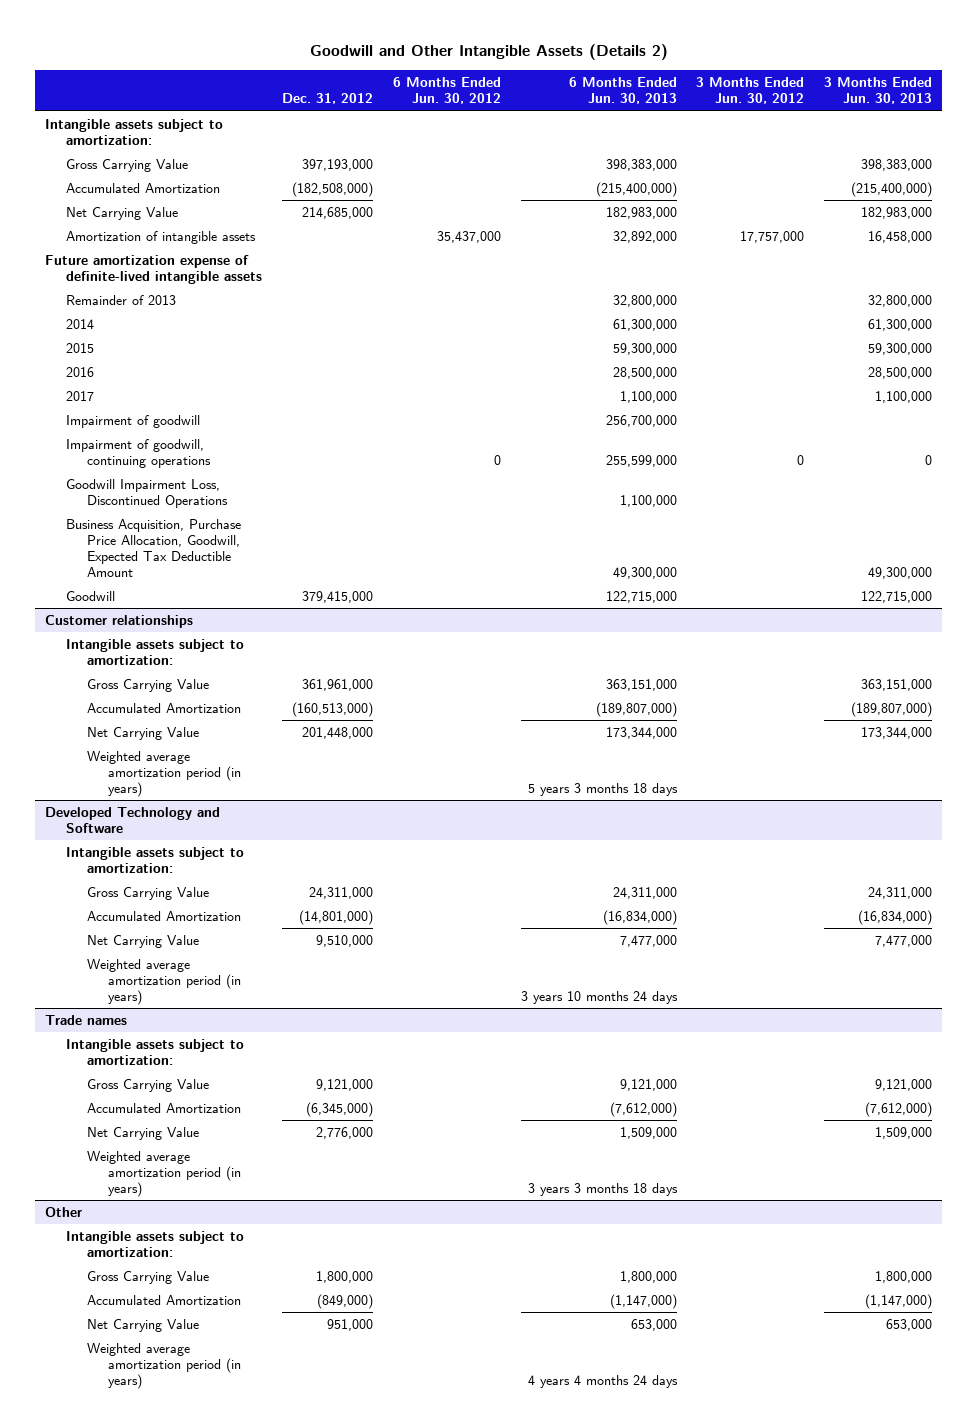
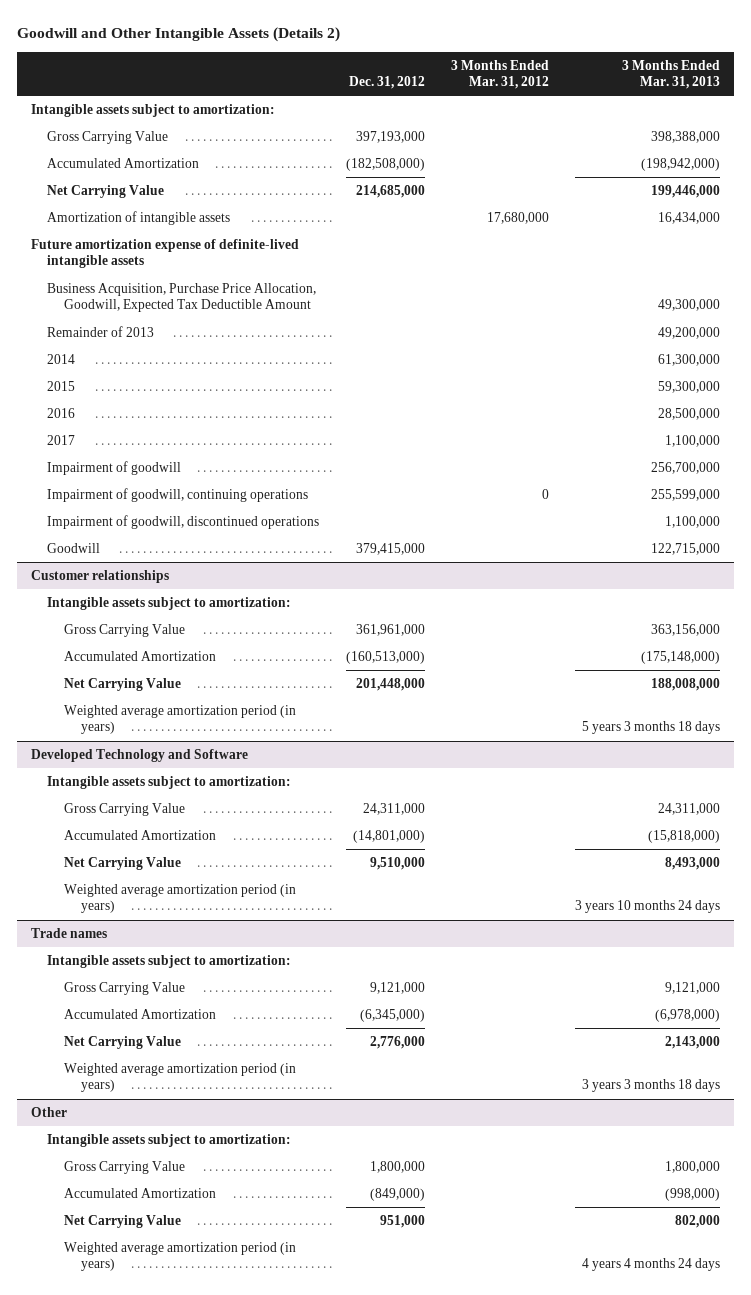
- | Dec. 31, 2012 | 6 Months Ended Jun. 30, 2012 | 6 Months Ended Jun. 30, 2013 | 3 Months Ended Jun. 30, 2012 | 3 Months Ended Jun. 30, 2013
+ | Dec. 31, 2012 | 3 Months Ended Mar. 31, 2012 | 3 Months Ended Mar. 31, 2013
moved up: Business Acquisition, Purchase Price Allocation, Goodwill, Expected Tax Deductible Amount | | | 49,300,000
- Goodwill Impairment Loss, Discontinued Operations | | | 1,100,000 | |
+ Impairment of goodwill, discontinued operations | | | 1,100,000

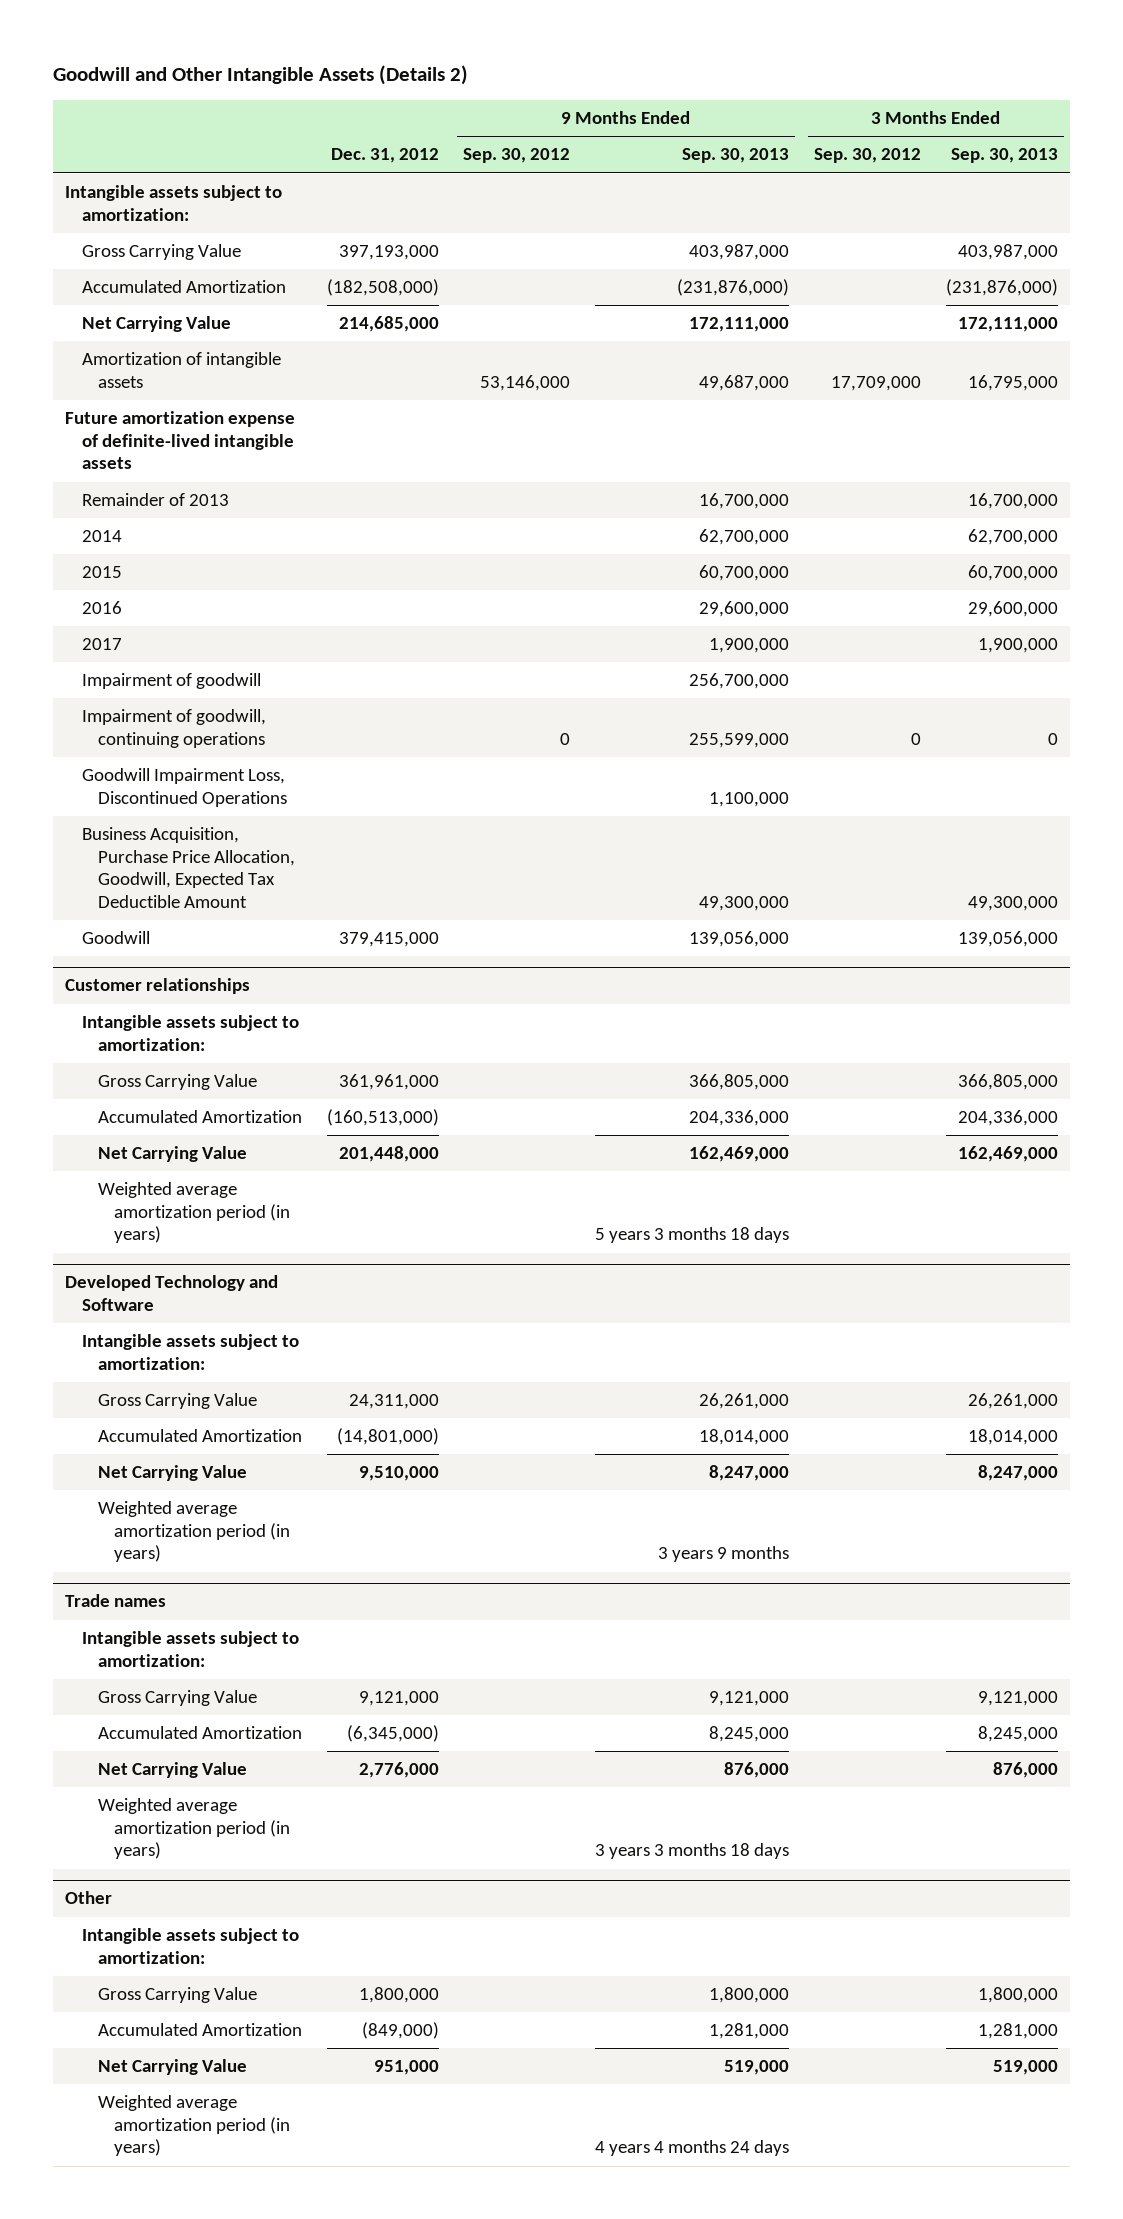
- | Dec. 31, 2012 | 3 Months Ended Mar. 31, 2012 | 3 Months Ended Mar. 31, 2013
+ | Dec. 31, 2012 | 9 Months Ended Sep. 30, 2012 | 9 Months Ended Sep. 30, 2013 | 3 Months Ended Sep. 30, 2012 | 3 Months Ended Sep. 30, 2013
- Impairment of goodwill, discontinued operations | | | 1,100,000
+ Goodwill Impairment Loss, Discontinued Operations | | | 1,100,000 | |
moved down: Business Acquisition, Purchase Price Allocation, Goodwill, Expected Tax Deductible Amount | | | 49,300,000 | | 49,300,000

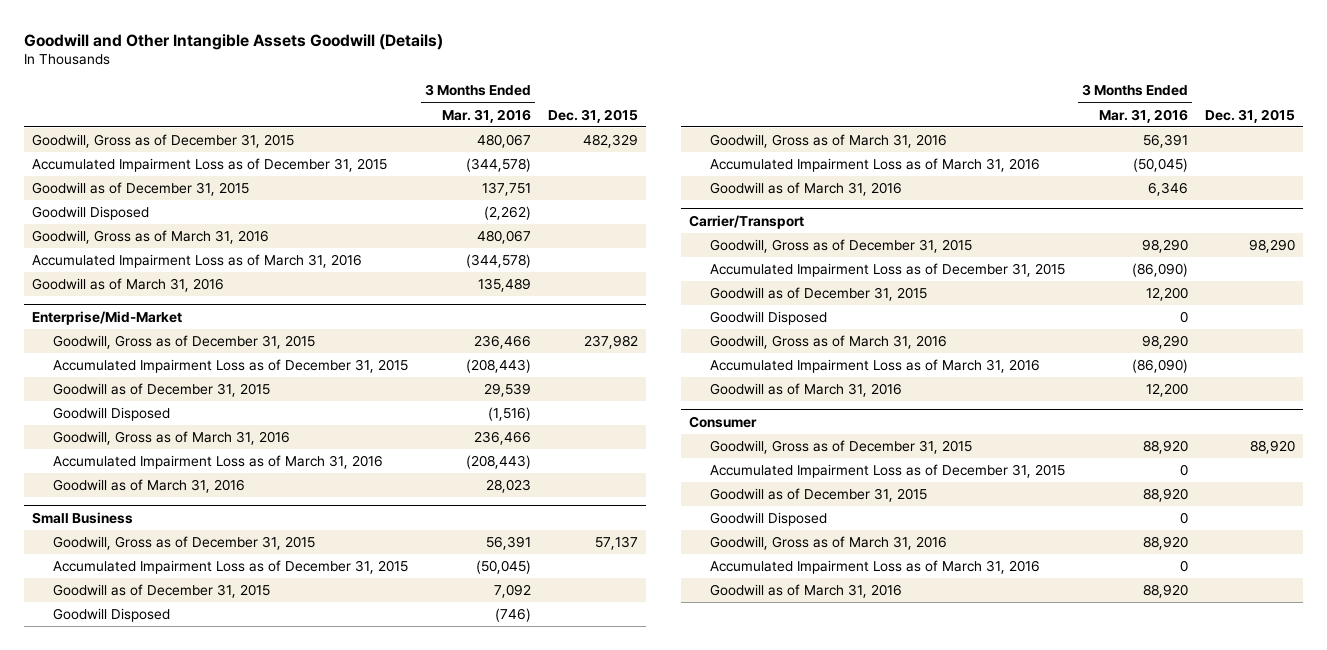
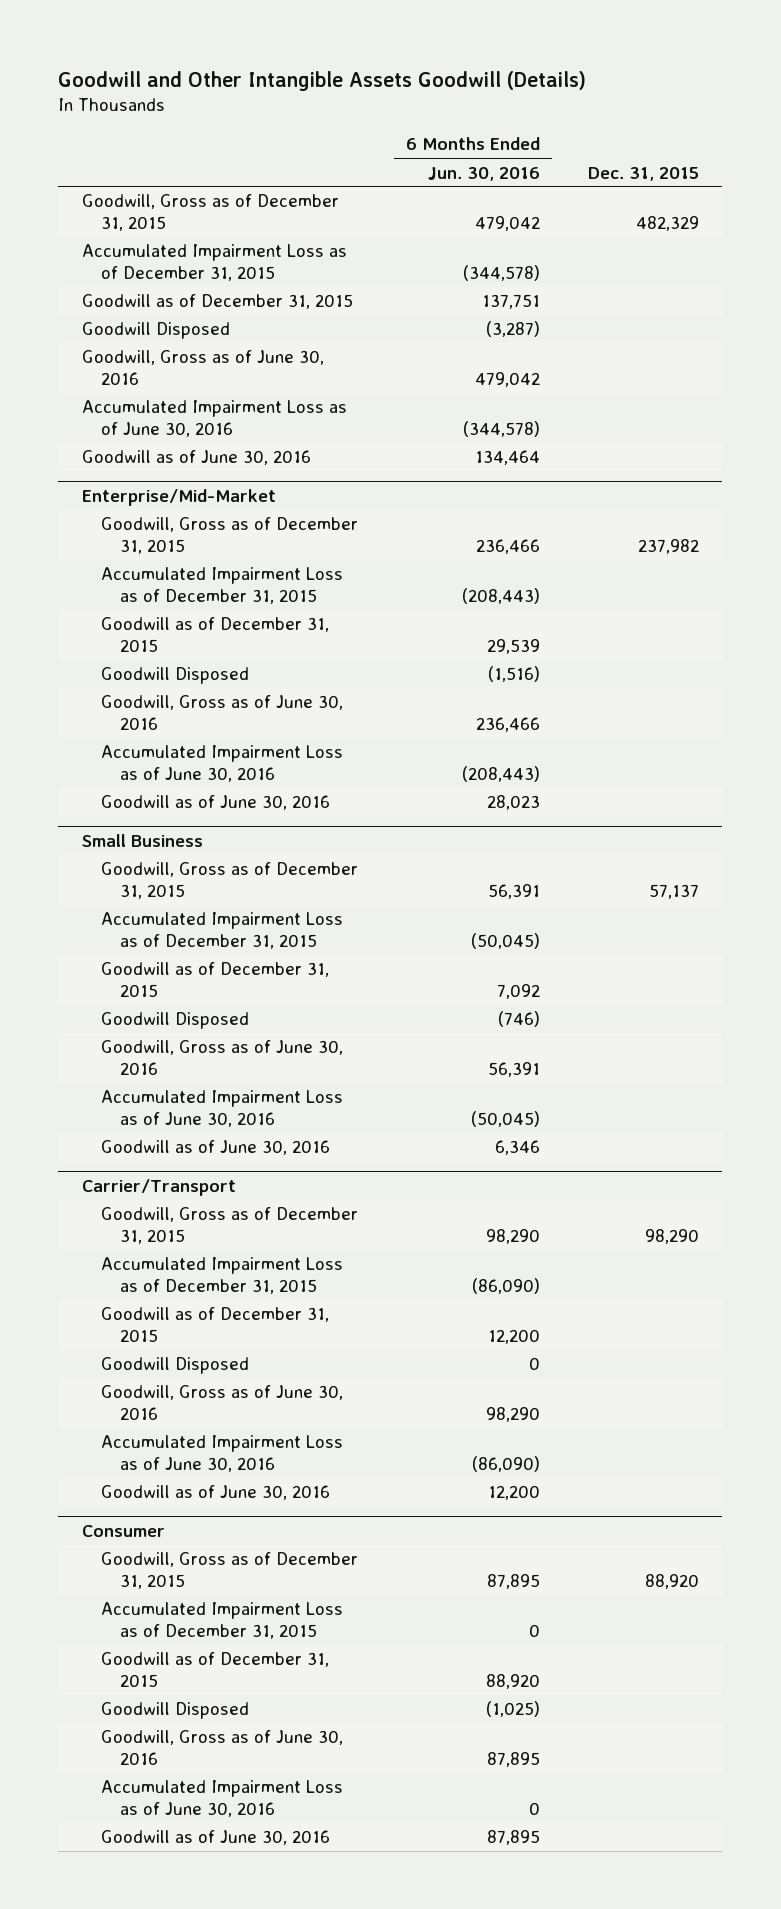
- | 3 Months Ended Mar. 31, 2016 | Dec. 31, 2015
+ | 6 Months Ended Jun. 30, 2016 | Dec. 31, 2015
- Goodwill, Gross as of March 31, 2016 | 480,067 |
- Accumulated Impairment Loss as of March 31, 2016 | (344,578) |
- Goodwill as of March 31, 2016 | 135,489 |
+ Goodwill, Gross as of June 30, 2016 | 479,042 |
+ Accumulated Impairment Loss as of June 30, 2016 | (344,578) |
+ Goodwill as of June 30, 2016 | 134,464 |
@ Enterprise/Mid-Market
- Goodwill, Gross as of March 31, 2016 | 236,466 |
- Accumulated Impairment Loss as of March 31, 2016 | (208,443) |
- Goodwill as of March 31, 2016 | 28,023 |
+ Goodwill, Gross as of June 30, 2016 | 236,466 |
+ Accumulated Impairment Loss as of June 30, 2016 | (208,443) |
+ Goodwill as of June 30, 2016 | 28,023 |
@ Small Business
- Goodwill, Gross as of March 31, 2016 | 56,391 |
- Accumulated Impairment Loss as of March 31, 2016 | (50,045) |
- Goodwill as of March 31, 2016 | 6,346 |
+ Goodwill, Gross as of June 30, 2016 | 56,391 |
+ Accumulated Impairment Loss as of June 30, 2016 | (50,045) |
+ Goodwill as of June 30, 2016 | 6,346 |
@ Carrier/Transport
- Goodwill, Gross as of March 31, 2016 | 98,290 |
- Accumulated Impairment Loss as of March 31, 2016 | (86,090) |
- Goodwill as of March 31, 2016 | 12,200 |
+ Goodwill, Gross as of June 30, 2016 | 98,290 |
+ Accumulated Impairment Loss as of June 30, 2016 | (86,090) |
+ Goodwill as of June 30, 2016 | 12,200 |
@ Consumer
- Goodwill, Gross as of March 31, 2016 | 88,920 |
- Accumulated Impairment Loss as of March 31, 2016 | 0 |
- Goodwill as of March 31, 2016 | 88,920 |
+ Goodwill, Gross as of June 30, 2016 | 87,895 |
+ Accumulated Impairment Loss as of June 30, 2016 | 0 |
+ Goodwill as of June 30, 2016 | 87,895 |

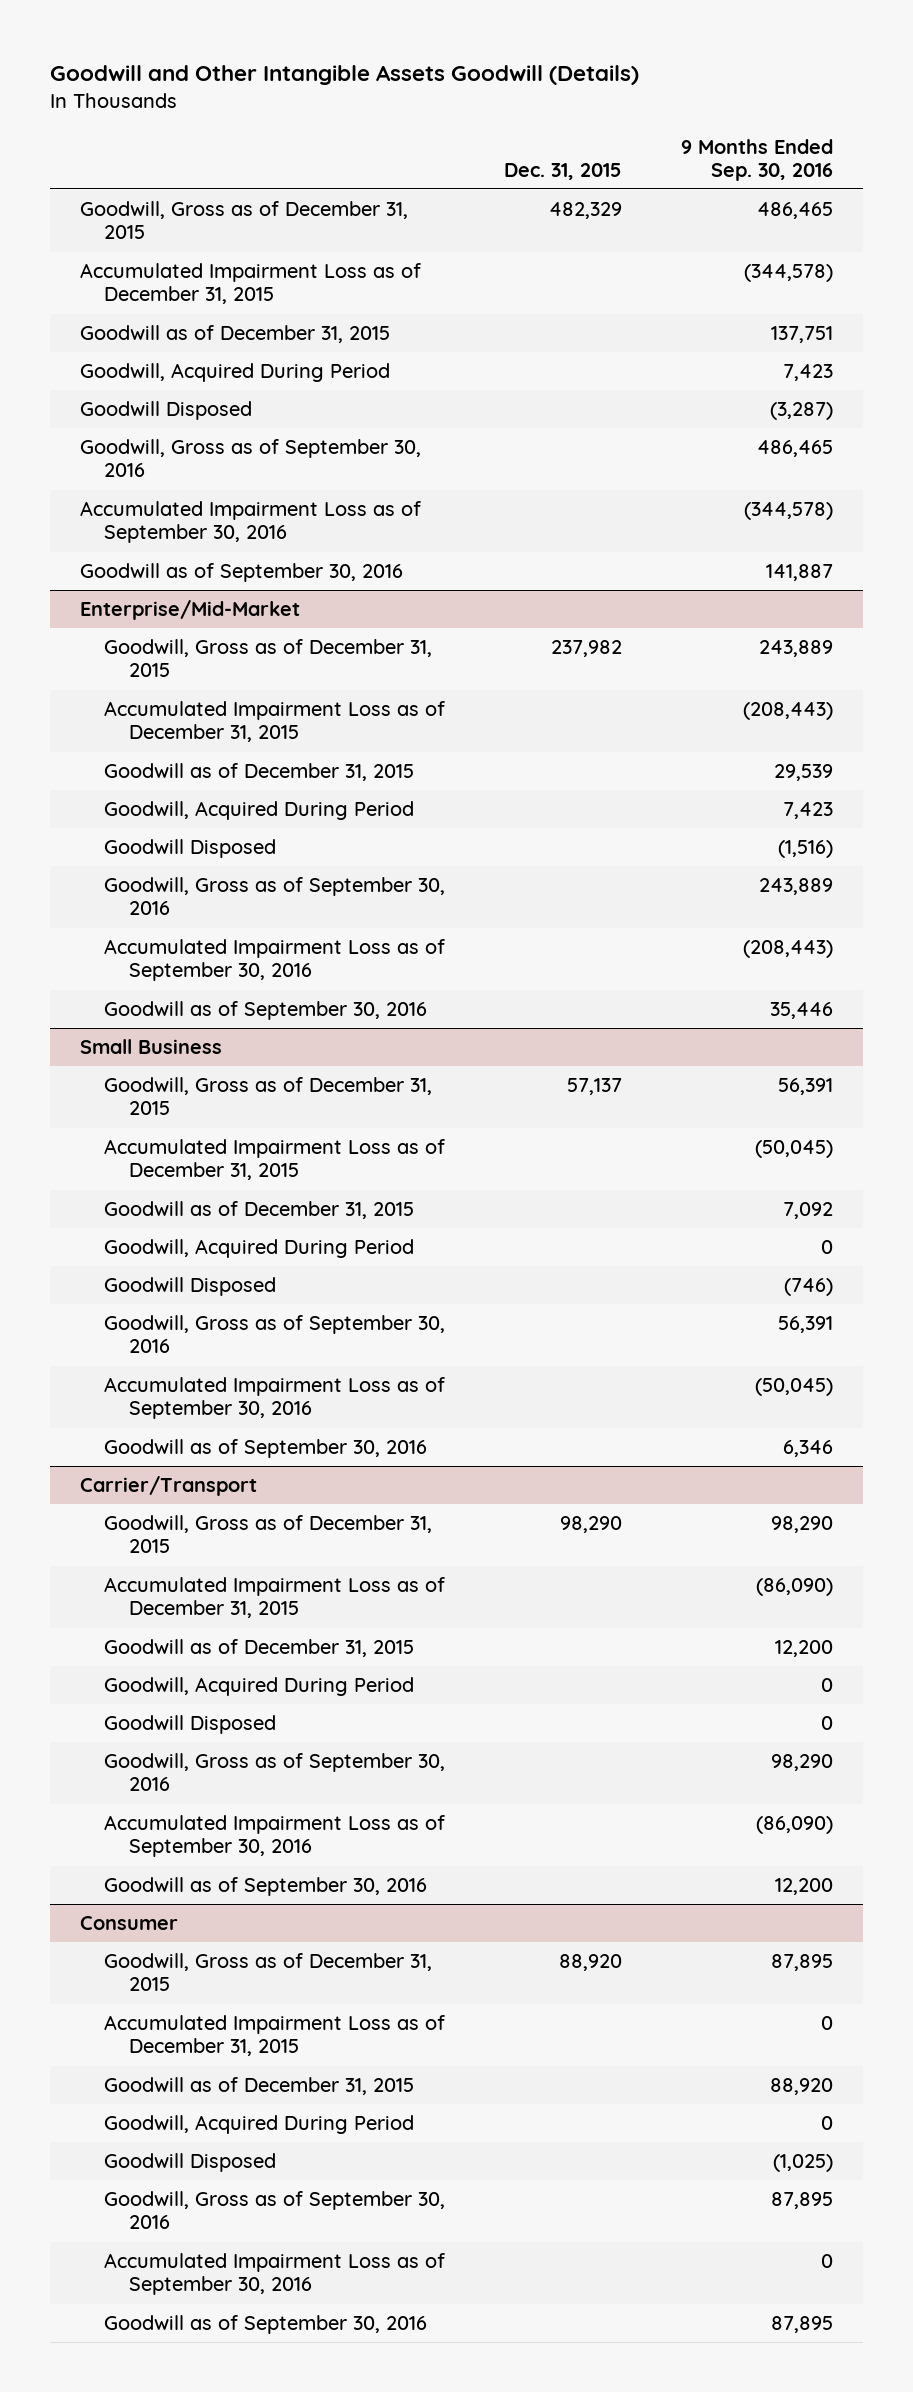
- | 6 Months Ended Jun. 30, 2016 | Dec. 31, 2015
+ | Dec. 31, 2015 | 9 Months Ended Sep. 30, 2016
+ Goodwill, Acquired During Period | | 7,423
- Goodwill, Gross as of June 30, 2016 | 479,042 |
- Accumulated Impairment Loss as of June 30, 2016 | (344,578) |
- Goodwill as of June 30, 2016 | 134,464 |
+ Goodwill, Gross as of September 30, 2016 | | 486,465
+ Accumulated Impairment Loss as of September 30, 2016 | | (344,578)
+ Goodwill as of September 30, 2016 | | 141,887
@ Enterprise/Mid-Market
+ Goodwill, Acquired During Period | | 7,423
- Goodwill, Gross as of June 30, 2016 | 236,466 |
- Accumulated Impairment Loss as of June 30, 2016 | (208,443) |
- Goodwill as of June 30, 2016 | 28,023 |
+ Goodwill, Gross as of September 30, 2016 | | 243,889
+ Accumulated Impairment Loss as of September 30, 2016 | | (208,443)
+ Goodwill as of September 30, 2016 | | 35,446
@ Small Business
+ Goodwill, Acquired During Period | | 0
- Goodwill, Gross as of June 30, 2016 | 56,391 |
- Accumulated Impairment Loss as of June 30, 2016 | (50,045) |
- Goodwill as of June 30, 2016 | 6,346 |
+ Goodwill, Gross as of September 30, 2016 | | 56,391
+ Accumulated Impairment Loss as of September 30, 2016 | | (50,045)
+ Goodwill as of September 30, 2016 | | 6,346
@ Carrier/Transport
+ Goodwill, Acquired During Period | | 0
- Goodwill, Gross as of June 30, 2016 | 98,290 |
- Accumulated Impairment Loss as of June 30, 2016 | (86,090) |
- Goodwill as of June 30, 2016 | 12,200 |
+ Goodwill, Gross as of September 30, 2016 | | 98,290
+ Accumulated Impairment Loss as of September 30, 2016 | | (86,090)
+ Goodwill as of September 30, 2016 | | 12,200
@ Consumer
+ Goodwill, Acquired During Period | | 0
- Goodwill, Gross as of June 30, 2016 | 87,895 |
- Accumulated Impairment Loss as of June 30, 2016 | 0 |
- Goodwill as of June 30, 2016 | 87,895 |
+ Goodwill, Gross as of September 30, 2016 | | 87,895
+ Accumulated Impairment Loss as of September 30, 2016 | | 0
+ Goodwill as of September 30, 2016 | | 87,895

